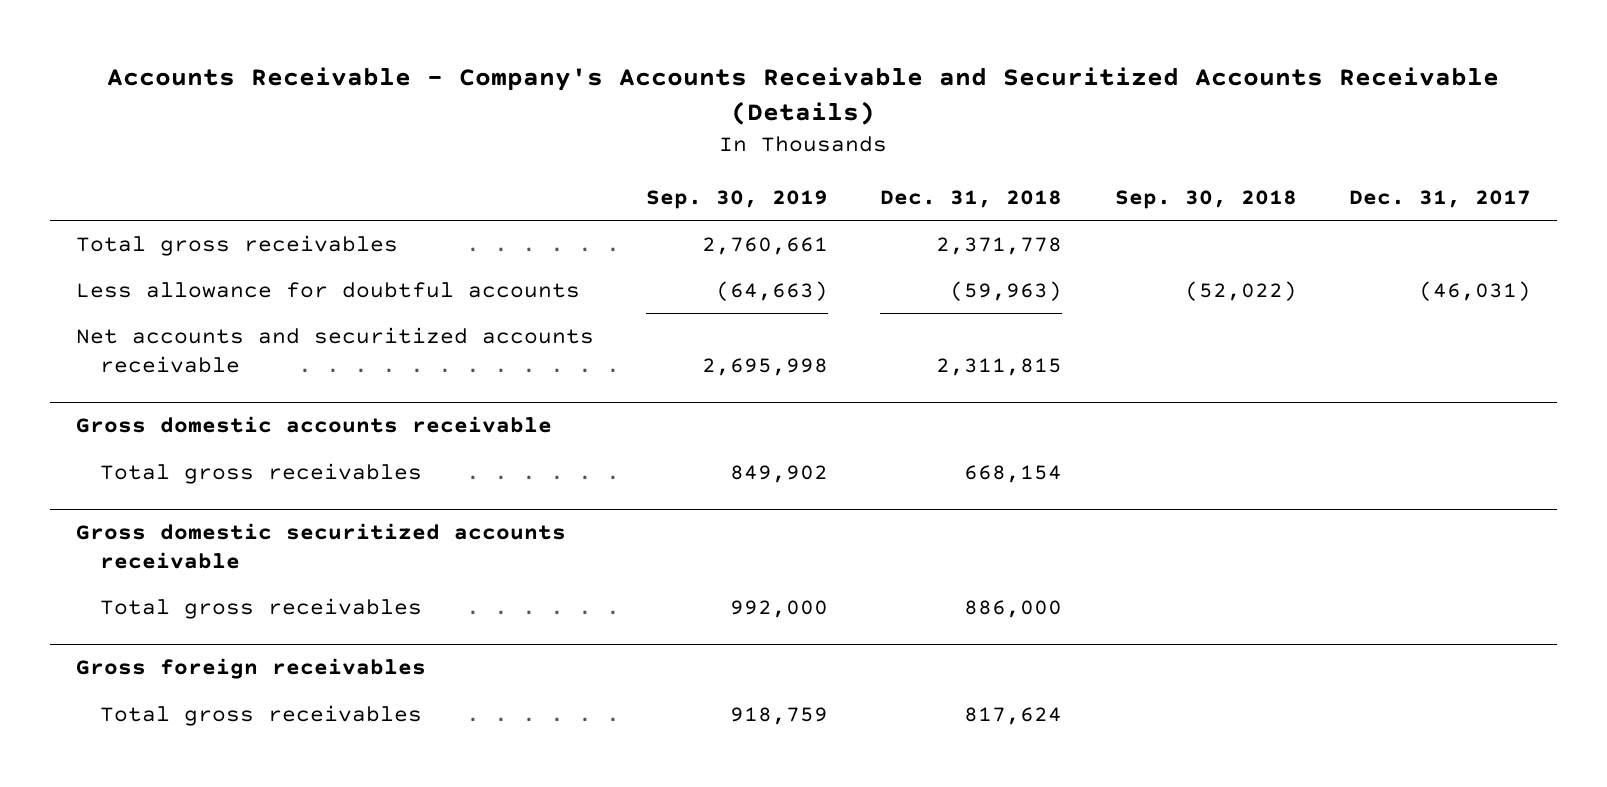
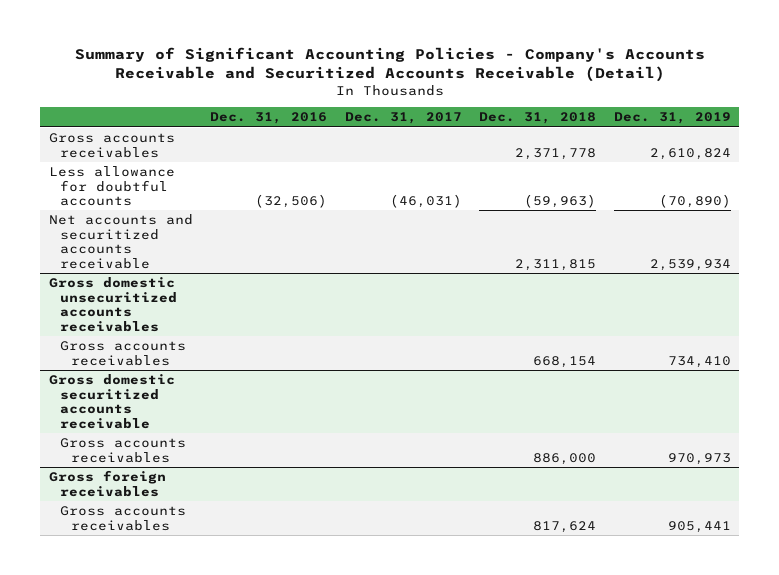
- Accounts Receivable - Company's Accounts Receivable and Securitized Accounts Receivable (Details)
+ Summary of Significant Accounting Policies - Company's Accounts Receivable and Securitized Accounts Receivable (Detail)
- | Sep. 30, 2019 | Dec. 31, 2018 | Sep. 30, 2018 | Dec. 31, 2017
+ | Dec. 31, 2016 | Dec. 31, 2017 | Dec. 31, 2018 | Dec. 31, 2019
- Total gross receivables | 2,760,661 | 2,371,778 | |
+ Gross accounts receivables | | | 2,371,778 | 2,610,824
- Gross domestic accounts receivable
- Total gross receivables | 849,902 | 668,154 | |
+ Gross domestic unsecuritized accounts receivables
+ Gross accounts receivables | | | 668,154 | 734,410
@ Gross domestic securitized accounts receivable
- Total gross receivables | 992,000 | 886,000 | |
+ Gross accounts receivables | | | 886,000 | 970,973
@ Gross foreign receivables
- Total gross receivables | 918,759 | 817,624 | |
+ Gross accounts receivables | | | 817,624 | 905,441

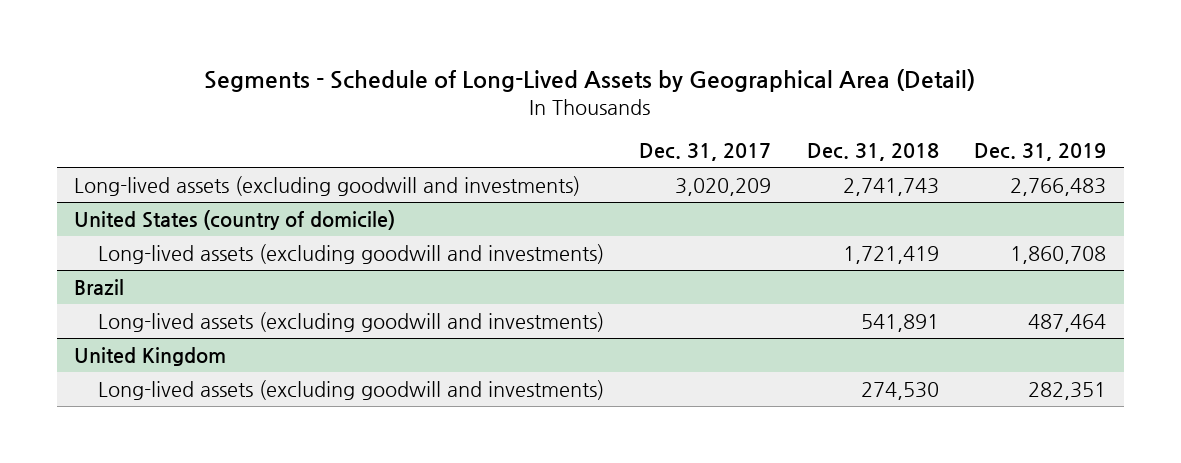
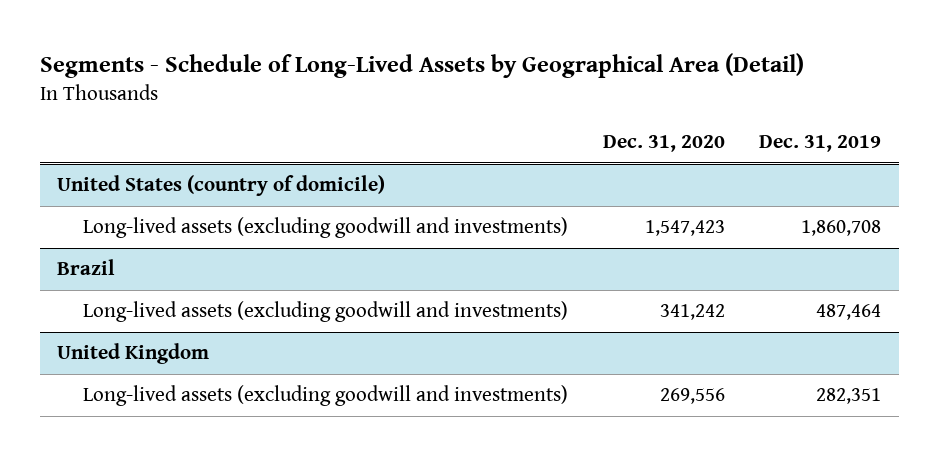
- | Dec. 31, 2017 | Dec. 31, 2018 | Dec. 31, 2019
+ | Dec. 31, 2020 | Dec. 31, 2019
- Long-lived assets (excluding goodwill and investments) | 3,020,209 | 2,741,743 | 2,766,483

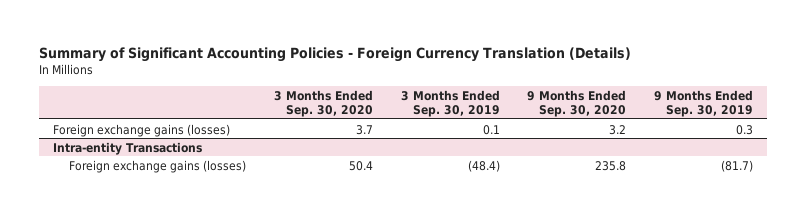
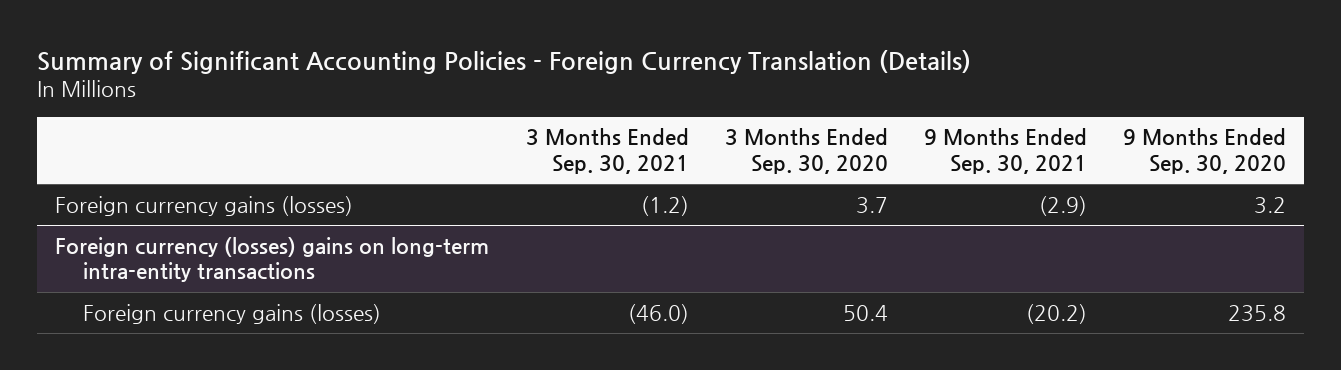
- | 3 Months Ended Sep. 30, 2020 | 3 Months Ended Sep. 30, 2019 | 9 Months Ended Sep. 30, 2020 | 9 Months Ended Sep. 30, 2019
+ | 3 Months Ended Sep. 30, 2021 | 3 Months Ended Sep. 30, 2020 | 9 Months Ended Sep. 30, 2021 | 9 Months Ended Sep. 30, 2020
- Foreign exchange gains (losses) | 3.7 | 0.1 | 3.2 | 0.3
- Intra-entity Transactions
- Foreign exchange gains (losses) | 50.4 | (48.4) | 235.8 | (81.7)
+ Foreign currency gains (losses) | (1.2) | 3.7 | (2.9) | 3.2
+ Foreign currency (losses) gains on long-term intra-entity transactions
+ Foreign currency gains (losses) | (46.0) | 50.4 | (20.2) | 235.8

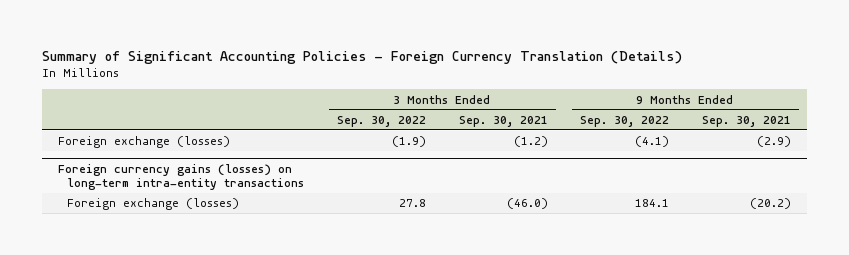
- | 3 Months Ended Sep. 30, 2021 | 3 Months Ended Sep. 30, 2020 | 9 Months Ended Sep. 30, 2021 | 9 Months Ended Sep. 30, 2020
+ | 3 Months Ended Sep. 30, 2022 | 3 Months Ended Sep. 30, 2021 | 9 Months Ended Sep. 30, 2022 | 9 Months Ended Sep. 30, 2021
- Foreign currency gains (losses) | (1.2) | 3.7 | (2.9) | 3.2
- Foreign currency (losses) gains on long-term intra-entity transactions
- Foreign currency gains (losses) | (46.0) | 50.4 | (20.2) | 235.8
+ Foreign exchange (losses) | (1.9) | (1.2) | (4.1) | (2.9)
+ Foreign currency gains (losses) on long-term intra-entity transactions
+ Foreign exchange (losses) | 27.8 | (46.0) | 184.1 | (20.2)

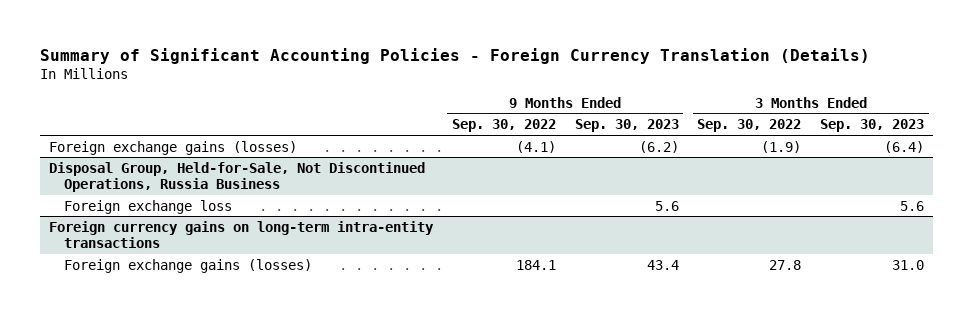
- | 3 Months Ended Sep. 30, 2022 | 3 Months Ended Sep. 30, 2021 | 9 Months Ended Sep. 30, 2022 | 9 Months Ended Sep. 30, 2021
+ | 9 Months Ended Sep. 30, 2022 | 9 Months Ended Sep. 30, 2023 | 3 Months Ended Sep. 30, 2022 | 3 Months Ended Sep. 30, 2023
- Foreign exchange (losses) | (1.9) | (1.2) | (4.1) | (2.9)
- Foreign currency gains (losses) on long-term intra-entity transactions
- Foreign exchange (losses) | 27.8 | (46.0) | 184.1 | (20.2)
+ Foreign exchange gains (losses) | (4.1) | (6.2) | (1.9) | (6.4)
+ Disposal Group, Held-for-Sale, Not Discontinued Operations, Russia Business
+ Foreign exchange loss | | 5.6 | | 5.6
+ Foreign currency gains on long-term intra-entity transactions
+ Foreign exchange gains (losses) | 184.1 | 43.4 | 27.8 | 31.0

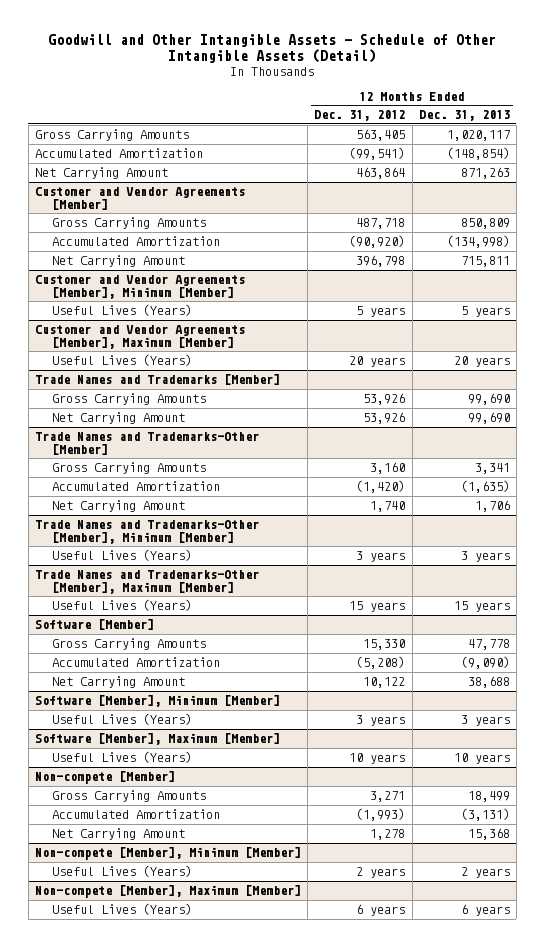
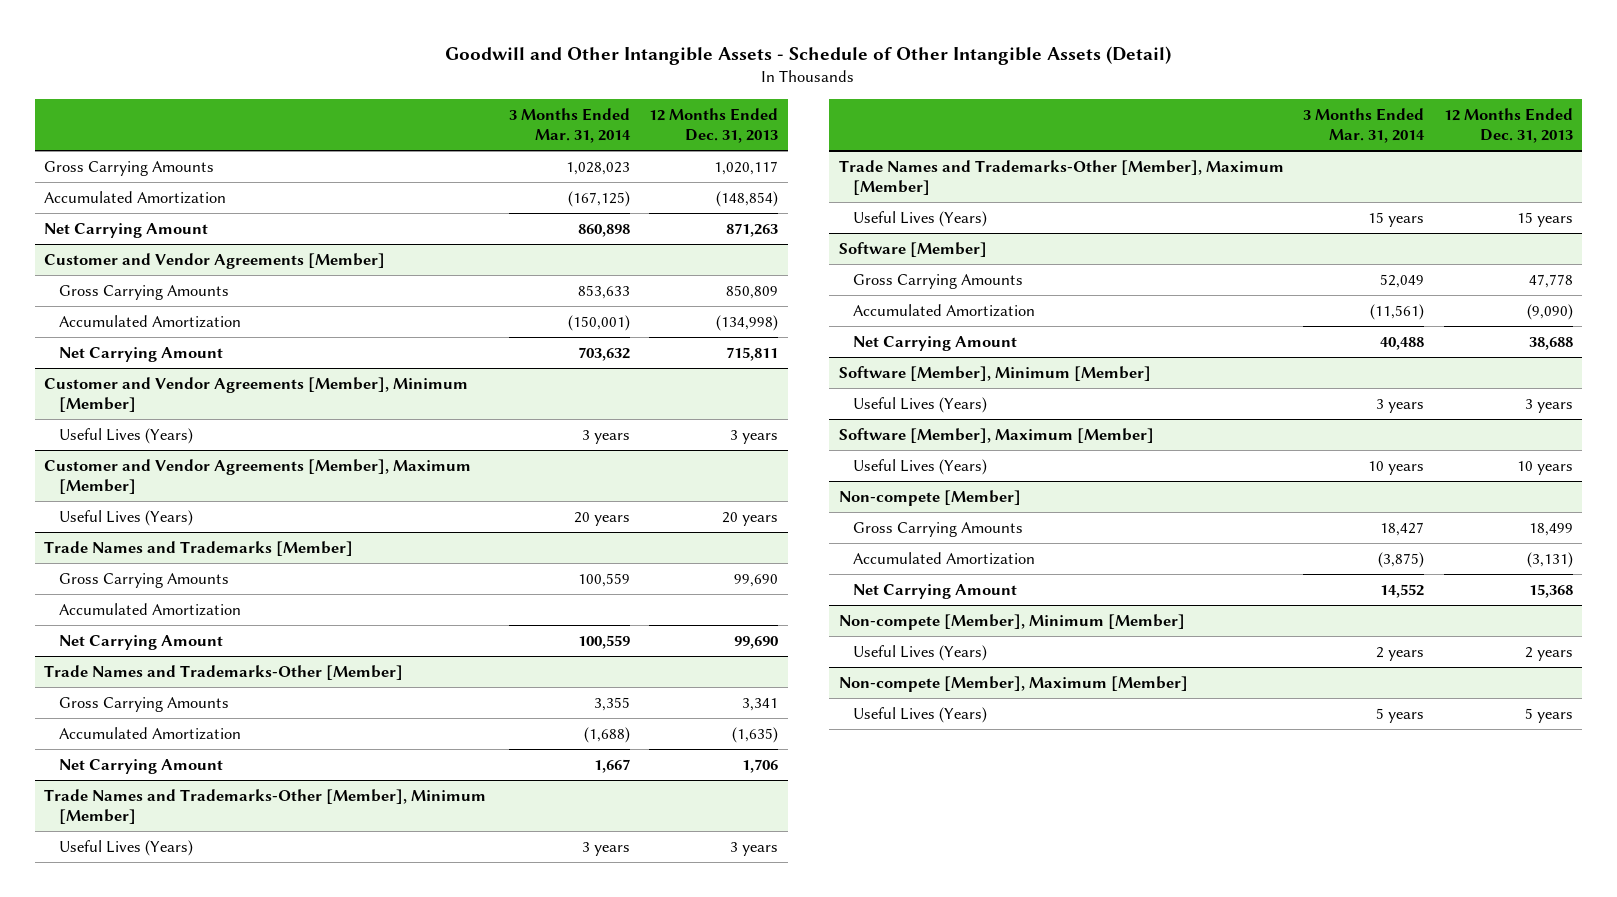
- | 12 Months Ended Dec. 31, 2012 | 12 Months Ended Dec. 31, 2013
+ | 3 Months Ended Mar. 31, 2014 | 12 Months Ended Dec. 31, 2013
@ Customer and Vendor Agreements [Member], Minimum [Member]
- Useful Lives (Years) | 5 years | 5 years
+ Useful Lives (Years) | 3 years | 3 years
@ Trade Names and Trademarks [Member]
+ Accumulated Amortization
@ Non-compete [Member], Maximum [Member]
- Useful Lives (Years) | 6 years | 6 years
+ Useful Lives (Years) | 5 years | 5 years

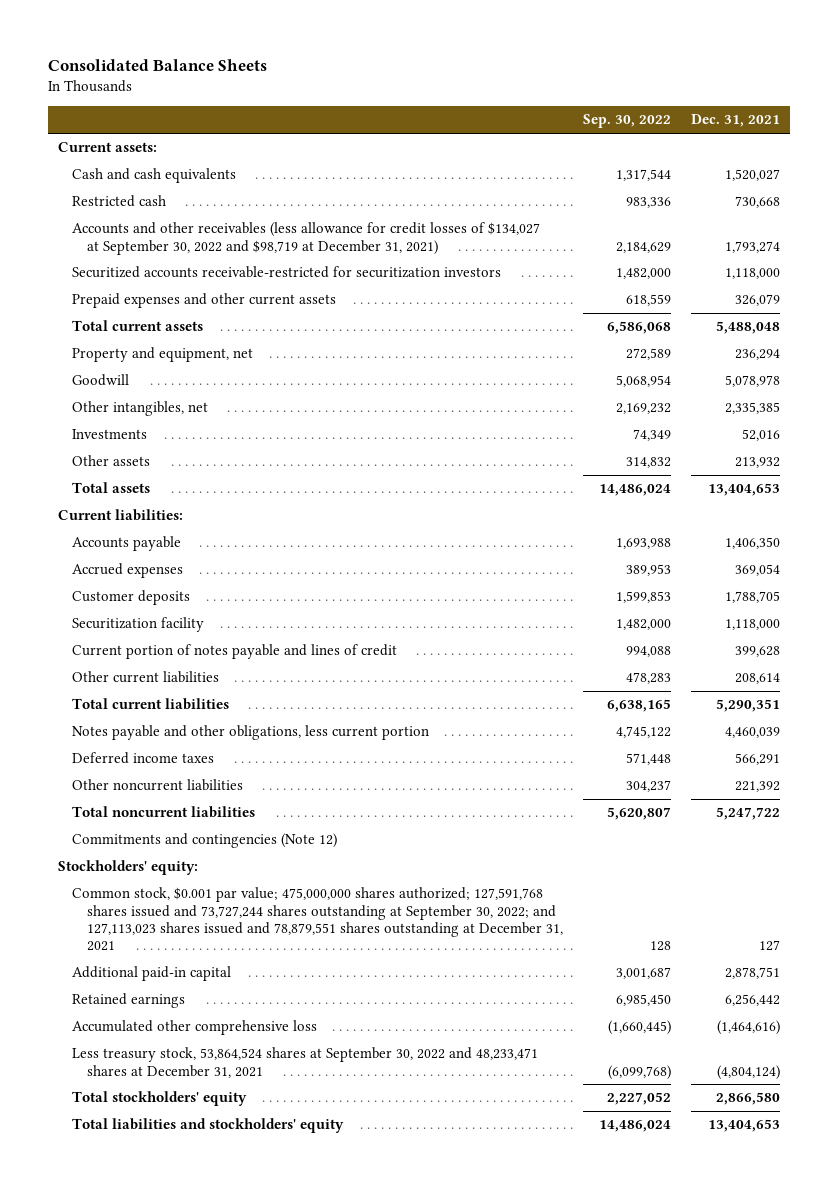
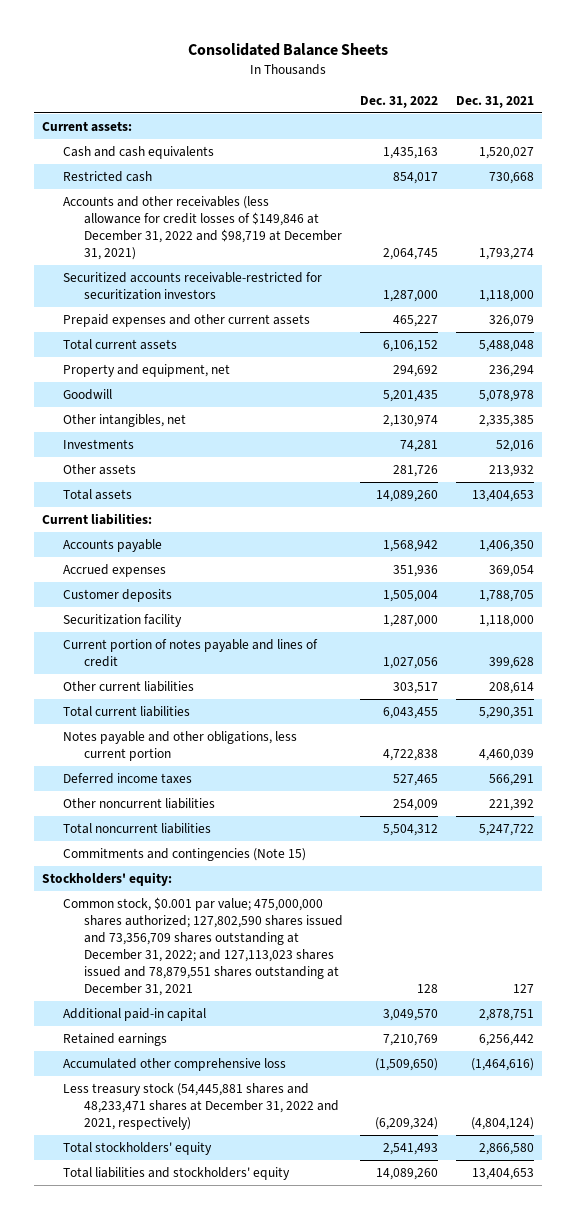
- | Sep. 30, 2022 | Dec. 31, 2021
+ | Dec. 31, 2022 | Dec. 31, 2021
- Accounts and other receivables (less allowance for credit losses of $134,027 at September 30, 2022 and $98,719 at December 31, 2021) | 2,184,629 | 1,793,274
+ Accounts and other receivables (less allowance for credit losses of $149,846 at December 31, 2022 and $98,719 at December 31, 2021) | 2,064,745 | 1,793,274
- Commitments and contingencies (Note 12)
+ Commitments and contingencies (Note 15)
- Common stock, $0.001 par value; 475,000,000 shares authorized; 127,591,768 shares issued and 73,727,244 shares outstanding at September 30, 2022; and 127,113,023 shares issued and 78,879,551 shares outstanding at December 31, 2021 | 128 | 127
+ Common stock, $0.001 par value; 475,000,000 shares authorized; 127,802,590 shares issued and 73,356,709 shares outstanding at December 31, 2022; and 127,113,023 shares issued and 78,879,551 shares outstanding at December 31, 2021 | 128 | 127
- Less treasury stock, 53,864,524 shares at September 30, 2022 and 48,233,471 shares at December 31, 2021 | (6,099,768) | (4,804,124)
+ Less treasury stock (54,445,881 shares and 48,233,471 shares at December 31, 2022 and 2021, respectively) | (6,209,324) | (4,804,124)

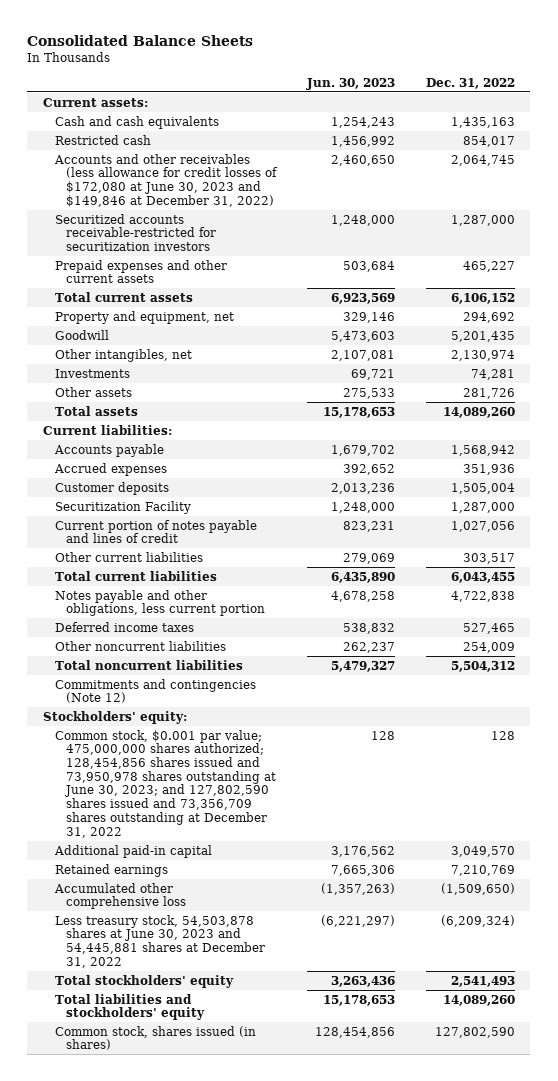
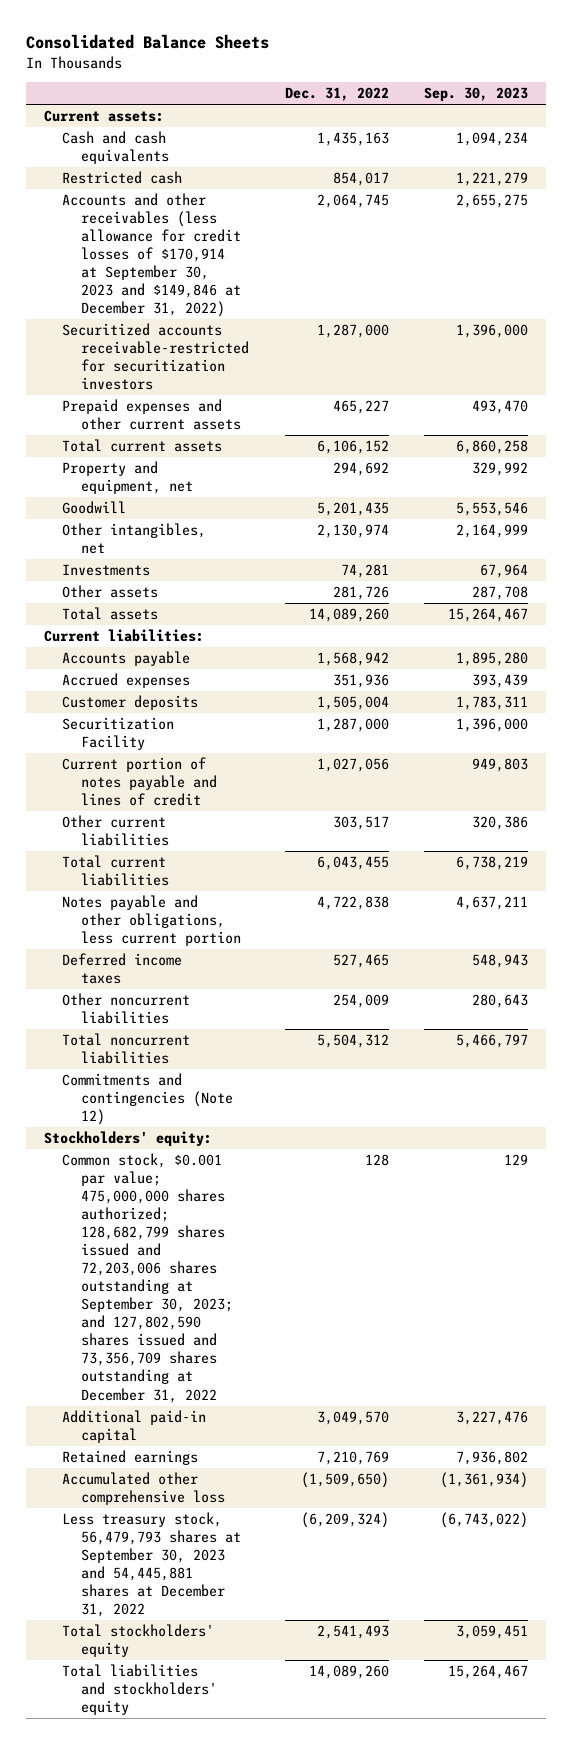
- | Jun. 30, 2023 | Dec. 31, 2022
+ | Dec. 31, 2022 | Sep. 30, 2023
- Accounts and other receivables (less allowance for credit losses of $172,080 at June 30, 2023 and $149,846 at December 31, 2022) | 2,460,650 | 2,064,745
+ Accounts and other receivables (less allowance for credit losses of $170,914 at September 30, 2023 and $149,846 at December 31, 2022) | 2,064,745 | 2,655,275
- Common stock, $0.001 par value; 475,000,000 shares authorized; 128,454,856 shares issued and 73,950,978 shares outstanding at June 30, 2023; and 127,802,590 shares issued and 73,356,709 shares outstanding at December 31, 2022 | 128 | 128
+ Common stock, $0.001 par value; 475,000,000 shares authorized; 128,682,799 shares issued and 72,203,006 shares outstanding at September 30, 2023; and 127,802,590 shares issued and 73,356,709 shares outstanding at December 31, 2022 | 128 | 129
- Less treasury stock, 54,503,878 shares at June 30, 2023 and 54,445,881 shares at December 31, 2022 | (6,221,297) | (6,209,324)
+ Less treasury stock, 56,479,793 shares at September 30, 2023 and 54,445,881 shares at December 31, 2022 | (6,209,324) | (6,743,022)
- Common stock, shares issued (in shares) | 128,454,856 | 127,802,590

